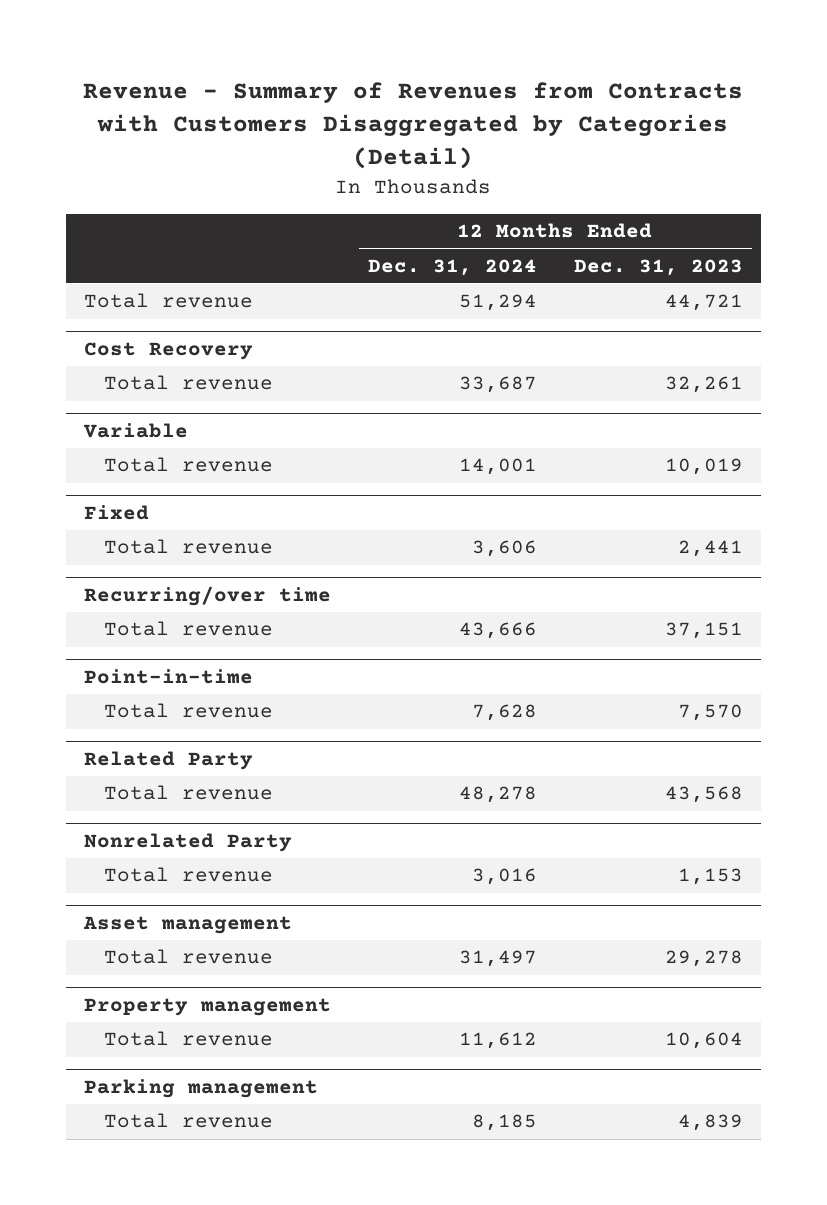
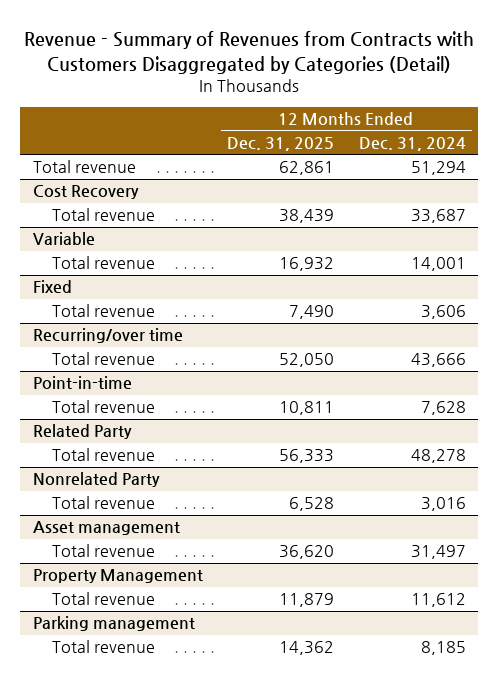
- | 12 Months Ended Dec. 31, 2024 | 12 Months Ended Dec. 31, 2023
+ | 12 Months Ended Dec. 31, 2025 | 12 Months Ended Dec. 31, 2024
- Property management
+ Property Management

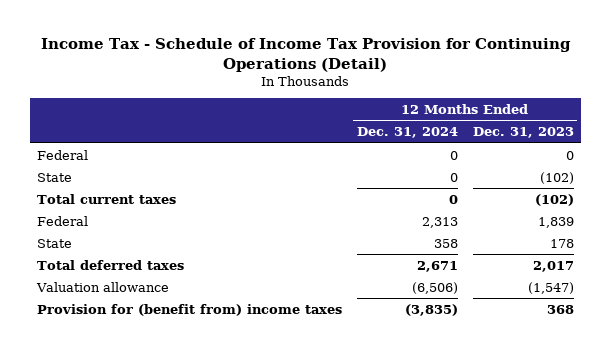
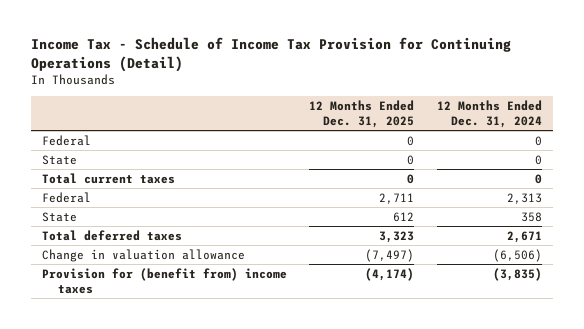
- | 12 Months Ended Dec. 31, 2024 | 12 Months Ended Dec. 31, 2023
+ | 12 Months Ended Dec. 31, 2025 | 12 Months Ended Dec. 31, 2024
- Valuation allowance | (6,506) | (1,547)
+ Change in valuation allowance | (7,497) | (6,506)

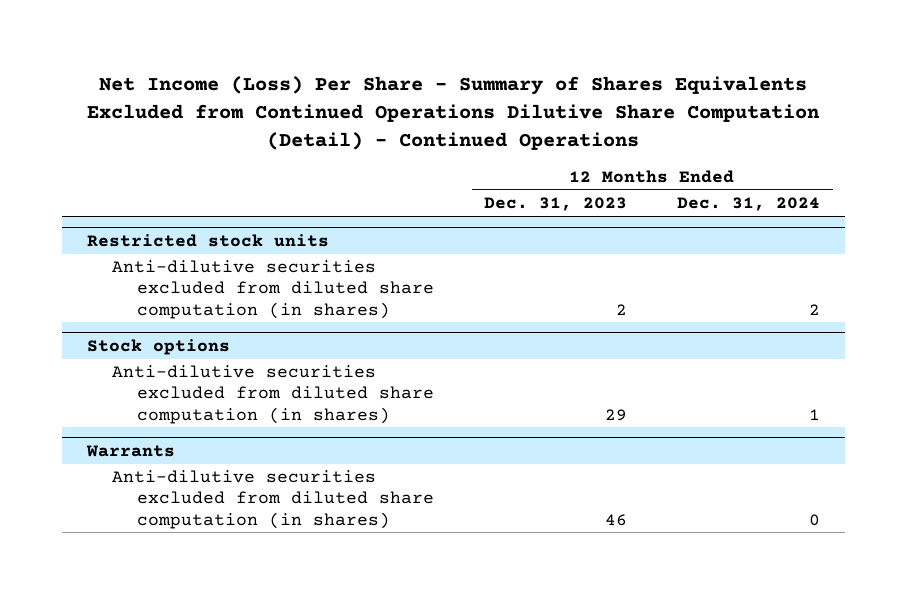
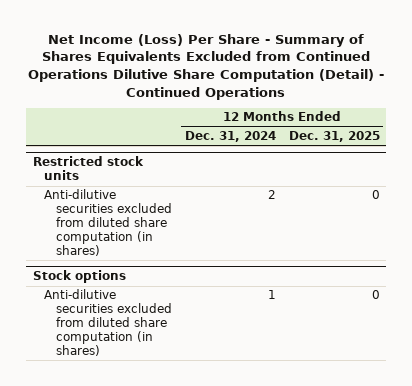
- | 12 Months Ended Dec. 31, 2023 | 12 Months Ended Dec. 31, 2024
+ | 12 Months Ended Dec. 31, 2024 | 12 Months Ended Dec. 31, 2025
- Warrants
- Anti-dilutive securities excluded from diluted share computation (in shares) | 46 | 0

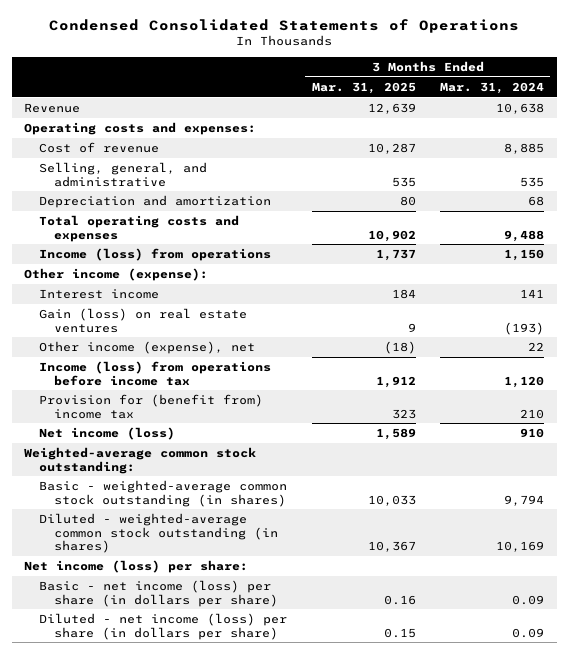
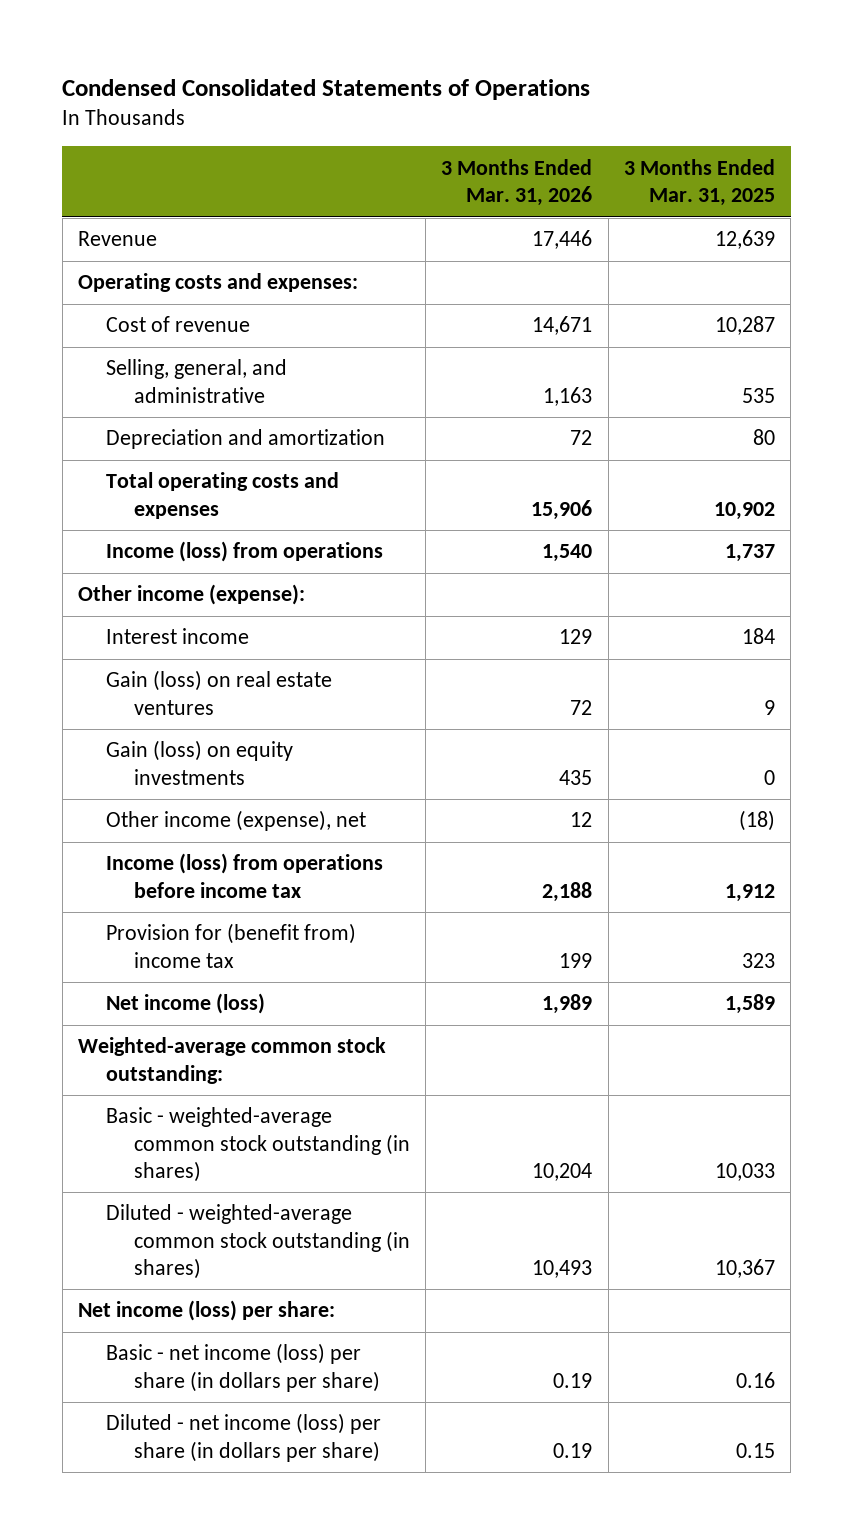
- | 3 Months Ended Mar. 31, 2025 | 3 Months Ended Mar. 31, 2024
+ | 3 Months Ended Mar. 31, 2026 | 3 Months Ended Mar. 31, 2025
+ Gain (loss) on equity investments | 435 | 0

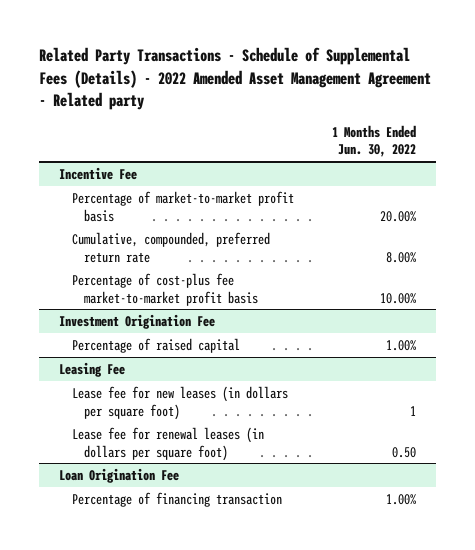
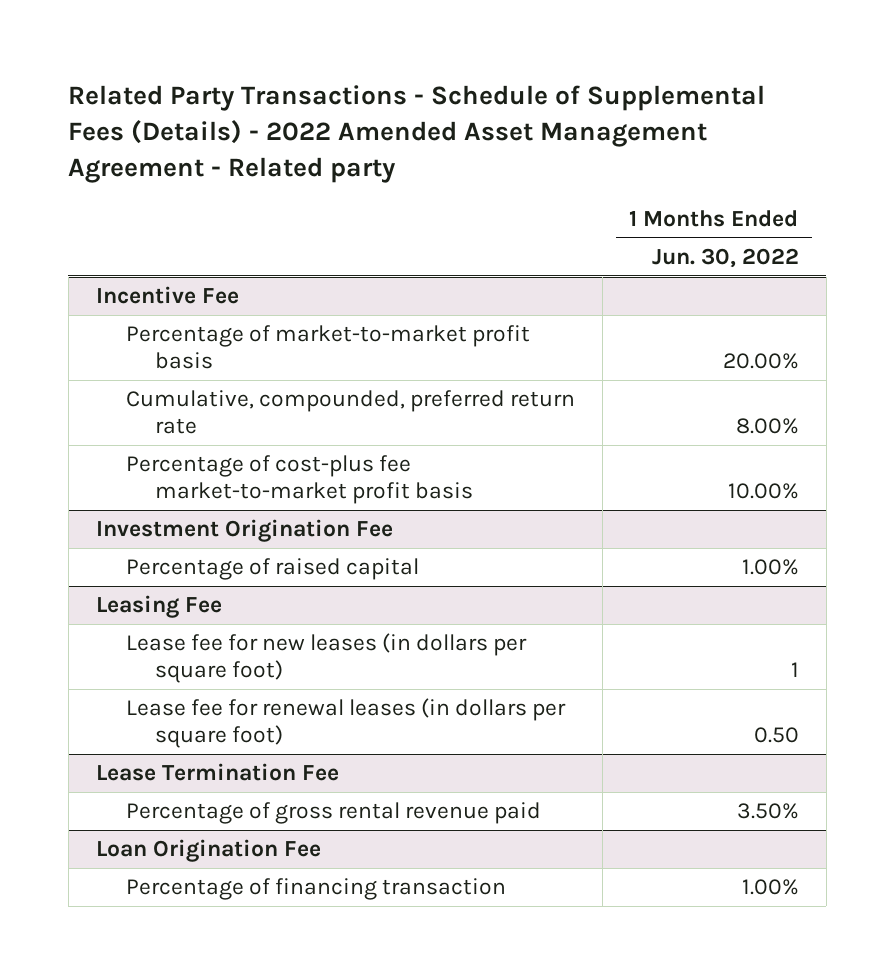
+ Lease Termination Fee
+ Percentage of gross rental revenue paid | 3.50%

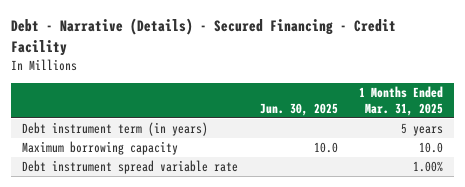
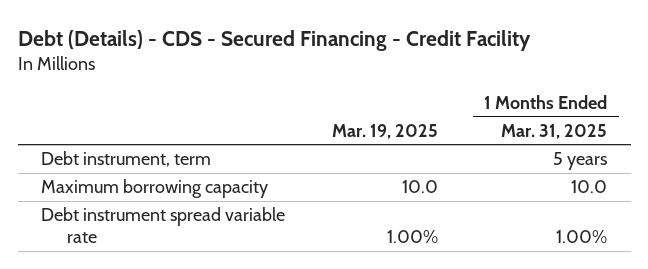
- Debt - Narrative (Details) - Secured Financing - Credit Facility
+ Debt (Details) - CDS - Secured Financing - Credit Facility
- | Jun. 30, 2025 | 1 Months Ended Mar. 31, 2025
+ | Mar. 19, 2025 | 1 Months Ended Mar. 31, 2025
- Debt instrument term (in years) | | 5 years
+ Debt instrument, term | | 5 years

